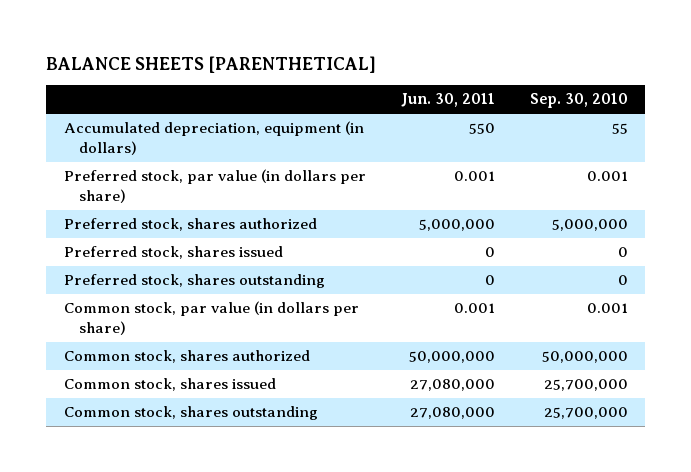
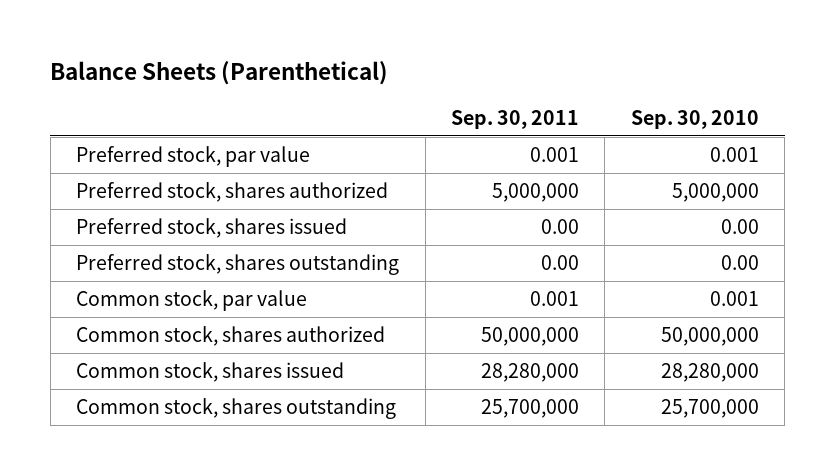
- BALANCE SHEETS [PARENTHETICAL]
+ Balance Sheets (Parenthetical)
- | Jun. 30, 2011 | Sep. 30, 2010
+ | Sep. 30, 2011 | Sep. 30, 2010
- Accumulated depreciation, equipment (in dollars) | 550 | 55
- Preferred stock, par value (in dollars per share) | 0.001 | 0.001
+ Preferred stock, par value | 0.001 | 0.001
- Preferred stock, shares issued | 0 | 0
- Preferred stock, shares outstanding | 0 | 0
- Common stock, par value (in dollars per share) | 0.001 | 0.001
+ Preferred stock, shares issued | 0.00 | 0.00
+ Preferred stock, shares outstanding | 0.00 | 0.00
+ Common stock, par value | 0.001 | 0.001
- Common stock, shares issued | 27,080,000 | 25,700,000
+ Common stock, shares issued | 28,280,000 | 28,280,000

